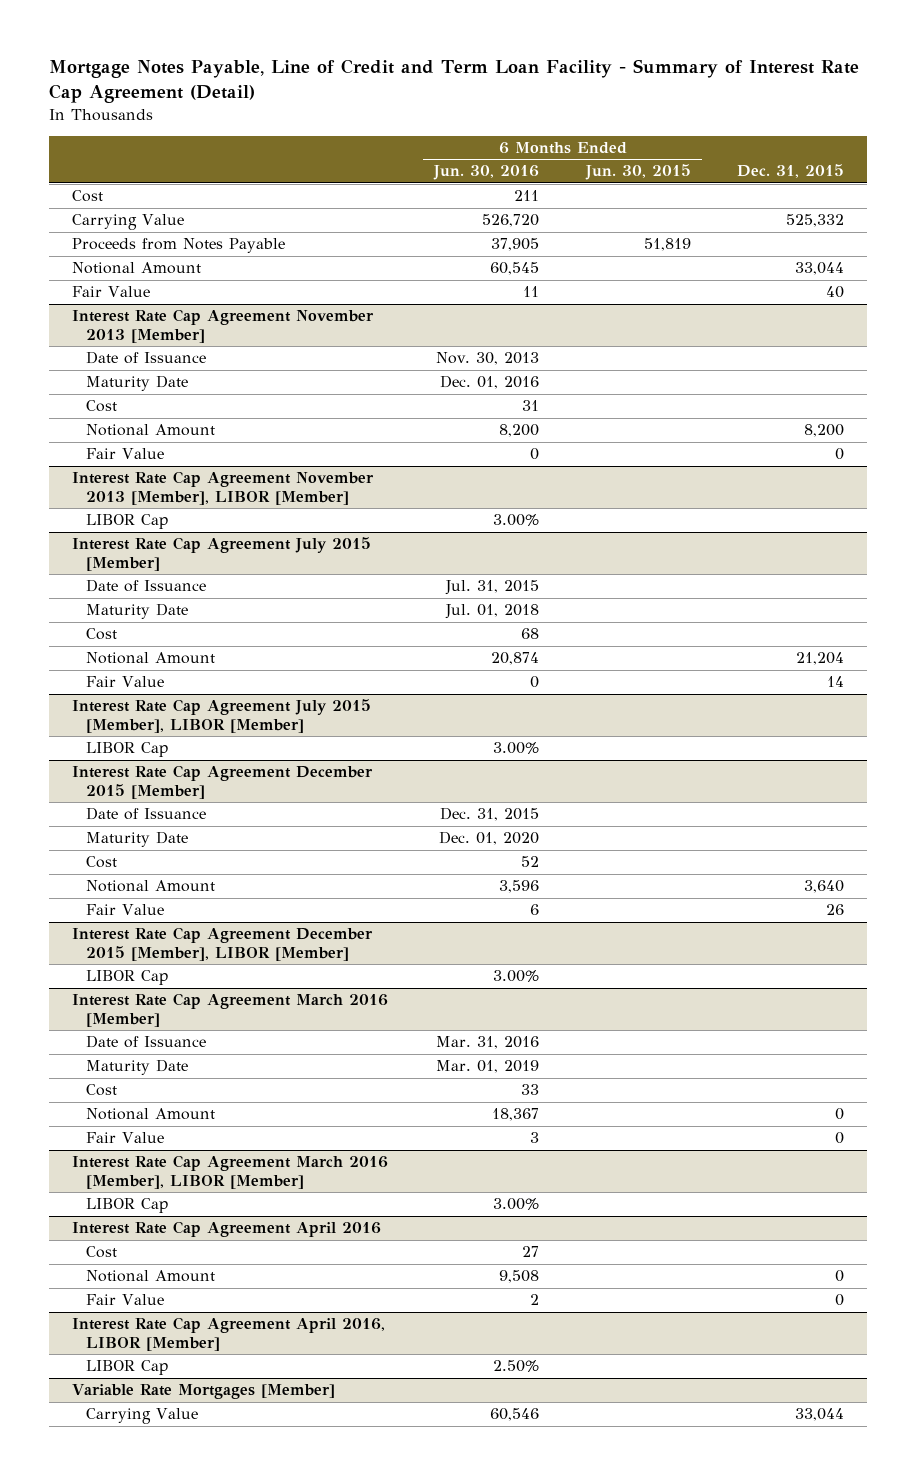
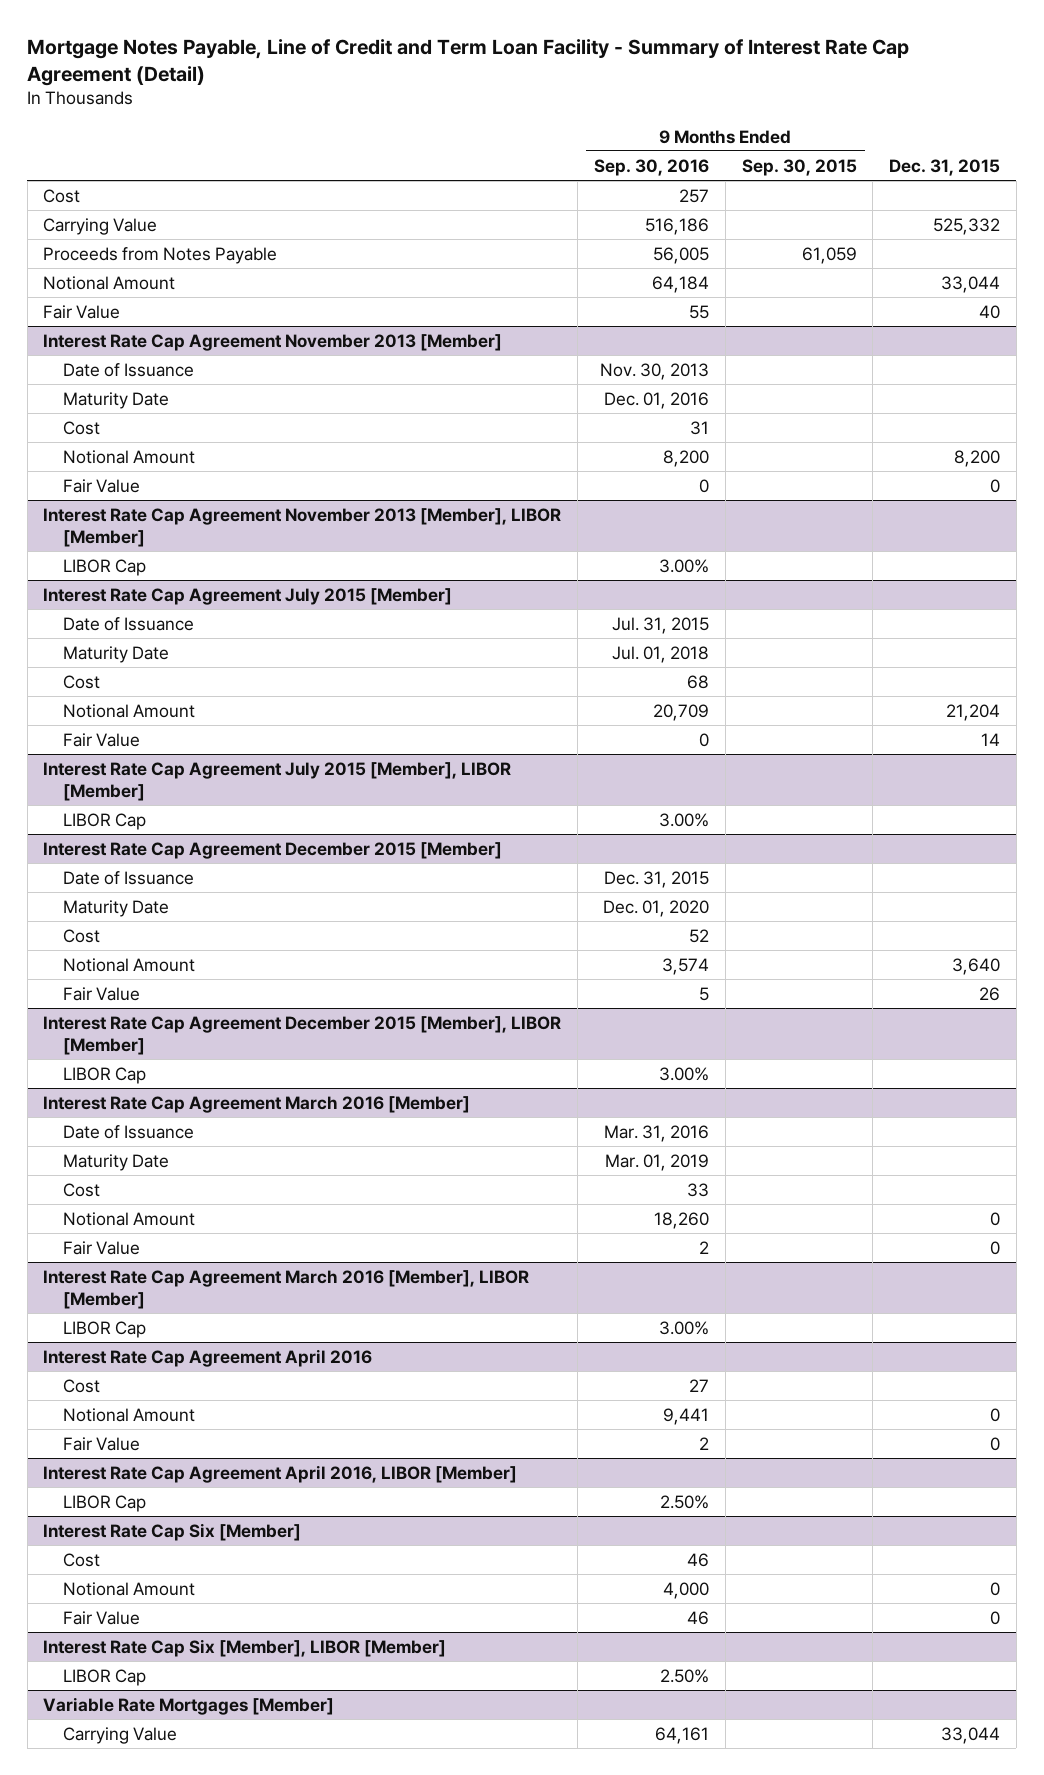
- | 6 Months Ended Jun. 30, 2016 | 6 Months Ended Jun. 30, 2015 | Dec. 31, 2015
+ | 9 Months Ended Sep. 30, 2016 | 9 Months Ended Sep. 30, 2015 | Dec. 31, 2015
+ Interest Rate Cap Six [Member]
+ Cost | 46 | |
+ Notional Amount | 4,000 | | 0
+ Fair Value | 46 | | 0
+ Interest Rate Cap Six [Member], LIBOR [Member]
+ LIBOR Cap | 2.50% | |

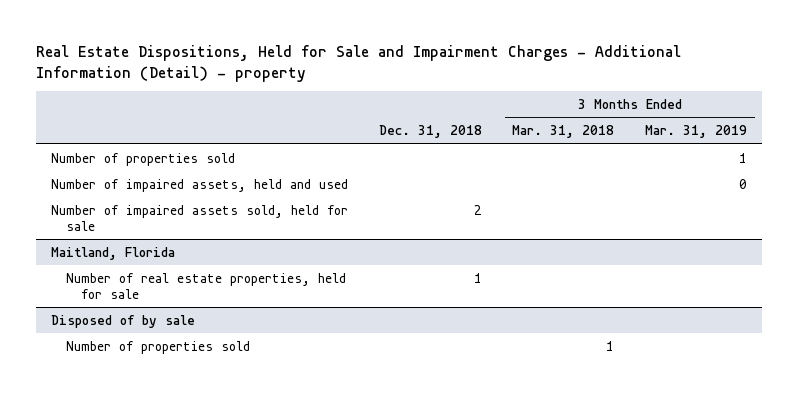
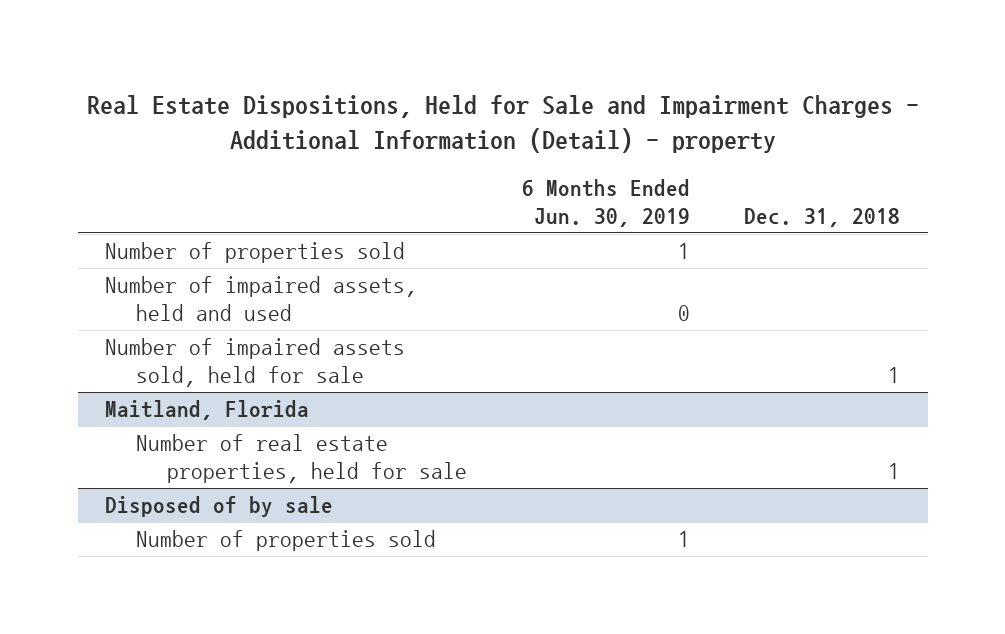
- | Dec. 31, 2018 | 3 Months Ended Mar. 31, 2018 | 3 Months Ended Mar. 31, 2019
+ | 6 Months Ended Jun. 30, 2019 | Dec. 31, 2018
- Number of impaired assets sold, held for sale | 2 | |
+ Number of impaired assets sold, held for sale | | 1

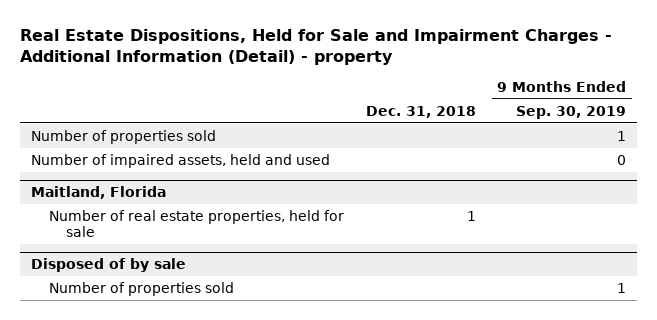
- | 6 Months Ended Jun. 30, 2019 | Dec. 31, 2018
+ | Dec. 31, 2018 | 9 Months Ended Sep. 30, 2019
- Number of impaired assets sold, held for sale | | 1

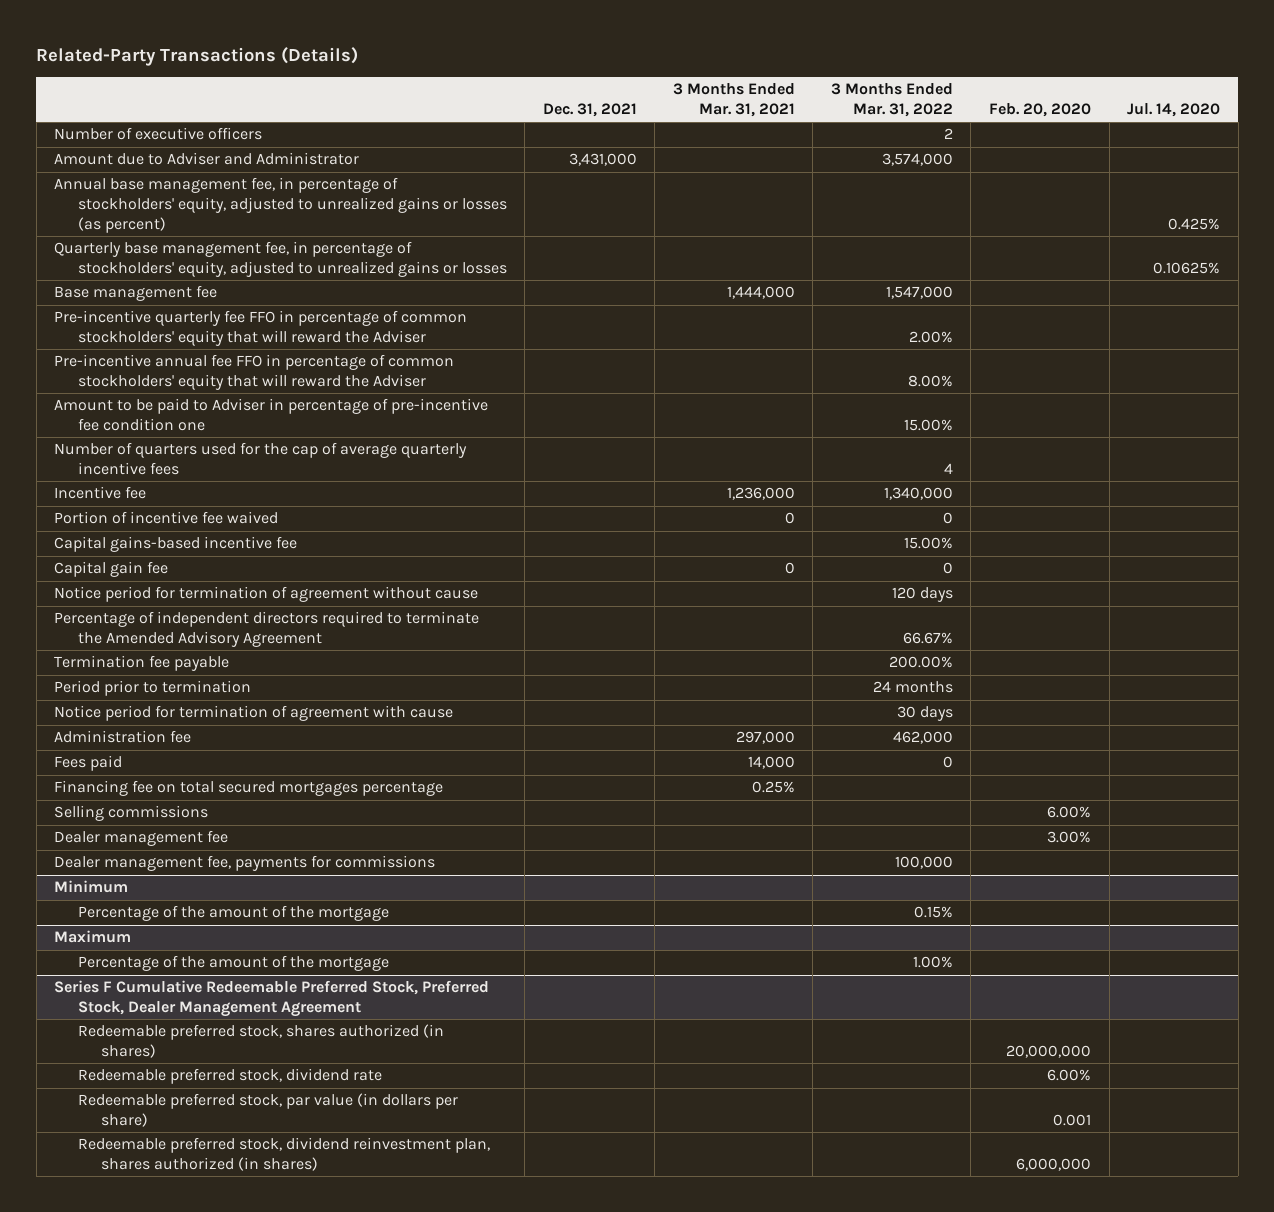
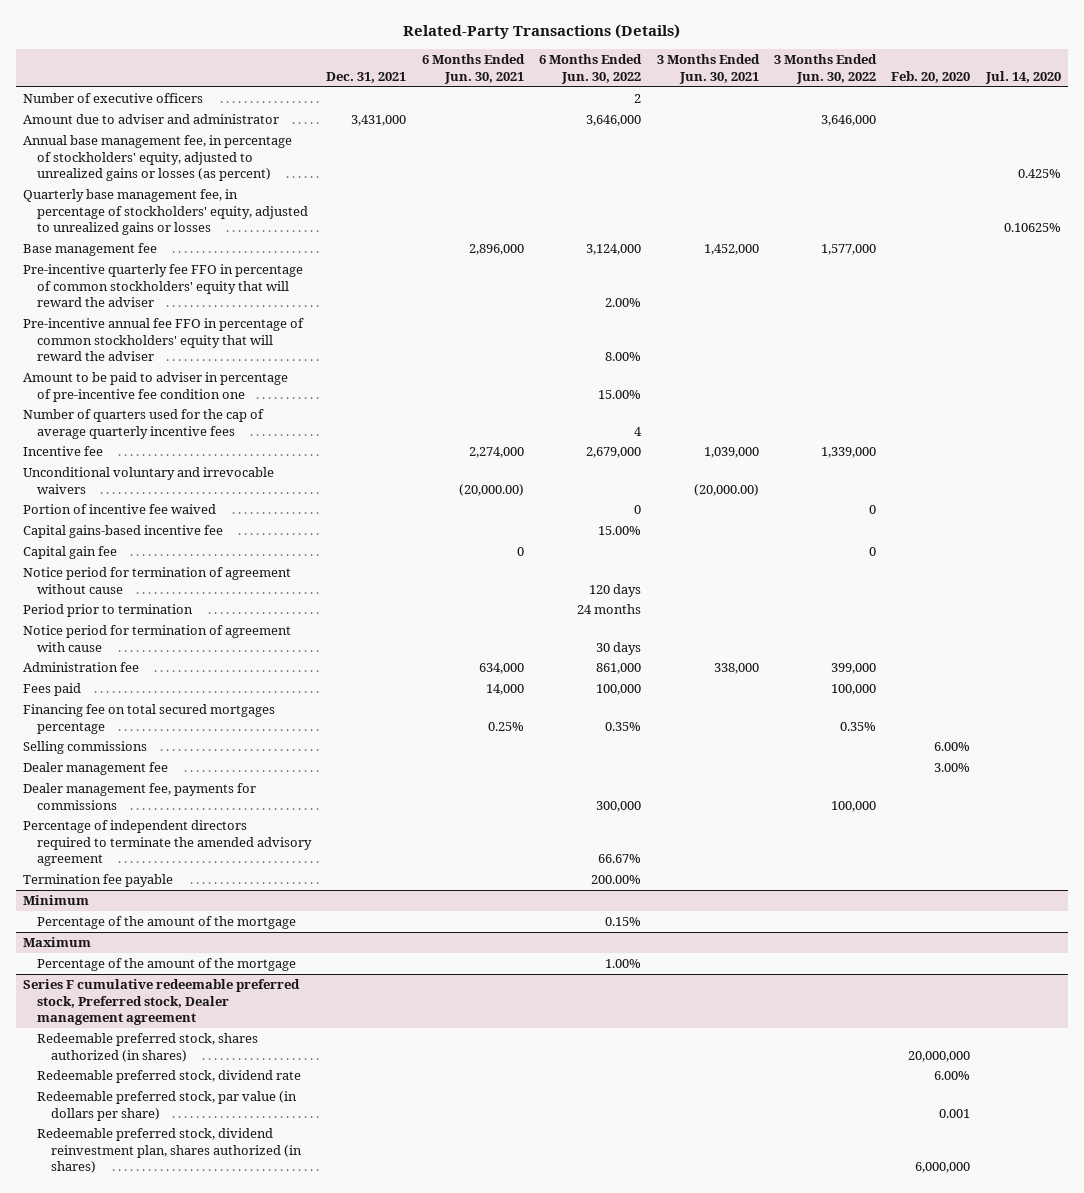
- | Dec. 31, 2021 | 3 Months Ended Mar. 31, 2021 | 3 Months Ended Mar. 31, 2022 | Feb. 20, 2020 | Jul. 14, 2020
+ | Dec. 31, 2021 | 6 Months Ended Jun. 30, 2021 | 6 Months Ended Jun. 30, 2022 | 3 Months Ended Jun. 30, 2021 | 3 Months Ended Jun. 30, 2022 | Feb. 20, 2020 | Jul. 14, 2020
- Amount due to Adviser and Administrator | 3,431,000 | | 3,574,000 | |
+ Amount due to adviser and administrator | 3,431,000 | | 3,646,000 | | 3,646,000 | |
- Pre-incentive quarterly fee FFO in percentage of common stockholders' equity that will reward the Adviser | | | 2.00% | |
- Pre-incentive annual fee FFO in percentage of common stockholders' equity that will reward the Adviser | | | 8.00% | |
- Amount to be paid to Adviser in percentage of pre-incentive fee condition one | | | 15.00% | |
+ Pre-incentive quarterly fee FFO in percentage of common stockholders' equity that will reward the adviser | | | 2.00% | | | |
+ Pre-incentive annual fee FFO in percentage of common stockholders' equity that will reward the adviser | | | 8.00% | | | |
+ Amount to be paid to adviser in percentage of pre-incentive fee condition one | | | 15.00% | | | |
+ Unconditional voluntary and irrevocable waivers | | (20,000.00) | | (20,000.00) | | |
- Percentage of independent directors required to terminate the Amended Advisory Agreement | | | 66.67% | |
+ Percentage of independent directors required to terminate the amended advisory agreement | | | 66.67% | | | |
moved down: Termination fee payable | | | 200.00% | | | |
- Series F Cumulative Redeemable Preferred Stock, Preferred Stock, Dealer Management Agreement
+ Series F cumulative redeemable preferred stock, Preferred stock, Dealer management agreement

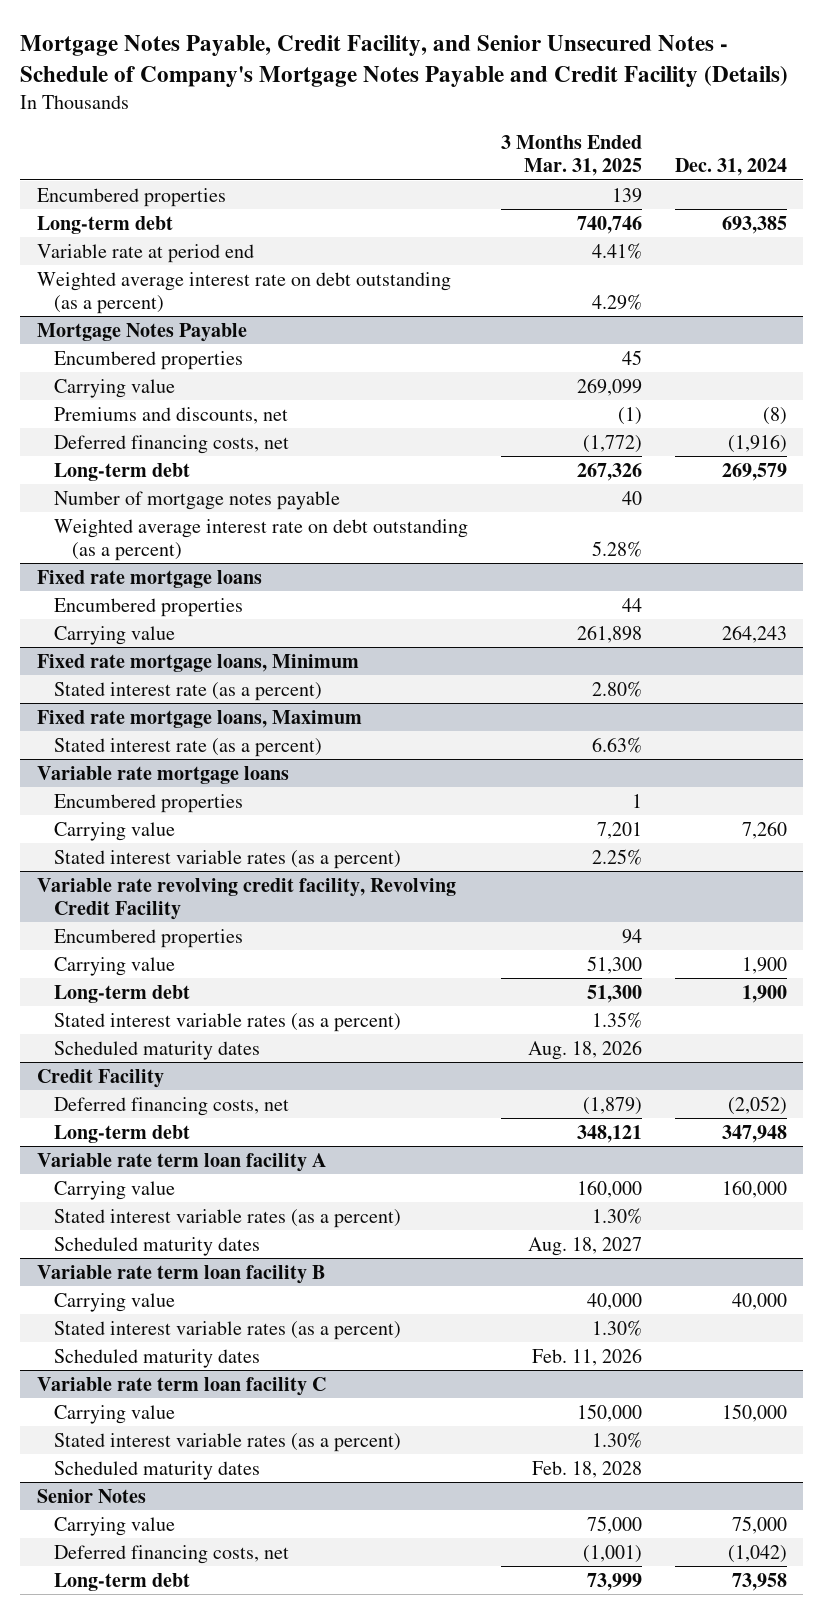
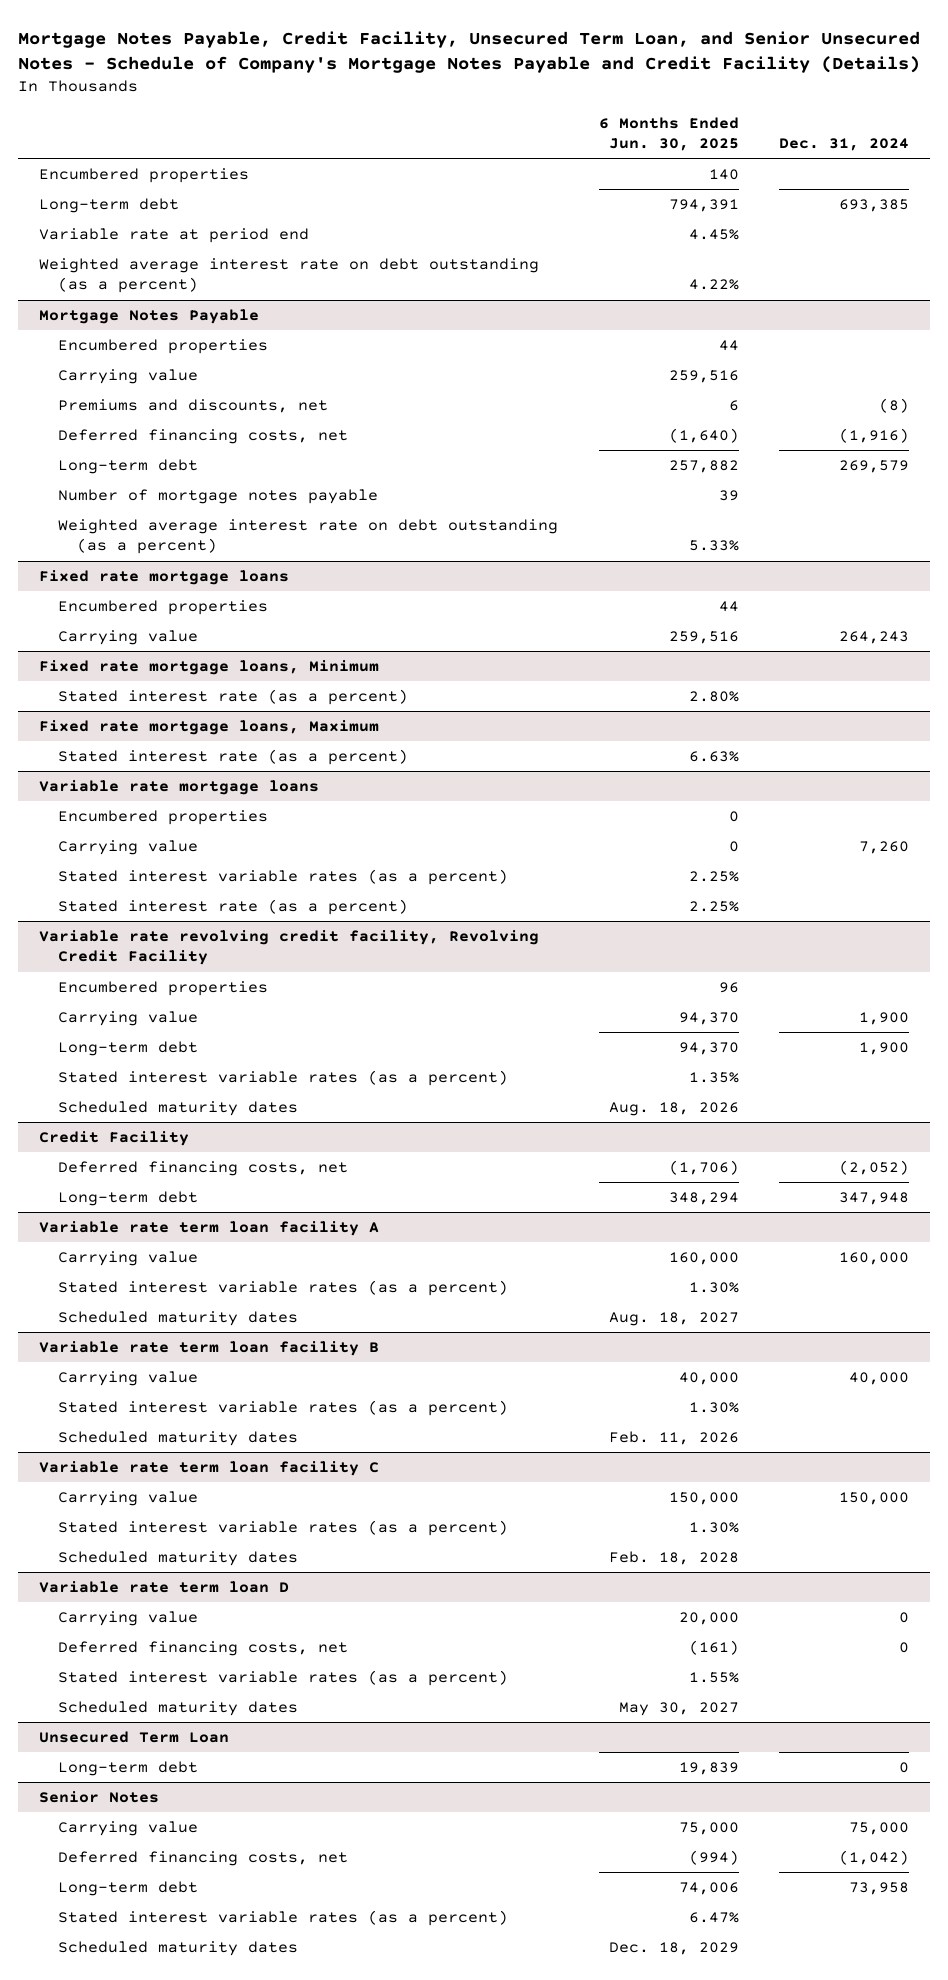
- Mortgage Notes Payable, Credit Facility, and Senior Unsecured Notes - Schedule of Company's Mortgage Notes Payable and Credit Facility (Details)
+ Mortgage Notes Payable, Credit Facility, Unsecured Term Loan, and Senior Unsecured Notes - Schedule of Company's Mortgage Notes Payable and Credit Facility (Details)
- | 3 Months Ended Mar. 31, 2025 | Dec. 31, 2024
+ | 6 Months Ended Jun. 30, 2025 | Dec. 31, 2024
@ Variable rate mortgage loans
+ Stated interest rate (as a percent) | 2.25% |
+ Variable rate term loan D
+ Carrying value | 20,000 | 0
+ Deferred financing costs, net | (161) | 0
+ Stated interest variable rates (as a percent) | 1.55% |
+ Scheduled maturity dates | May 30, 2027 |
+ Unsecured Term Loan
+ Long-term debt | 19,839 | 0
@ Senior Notes
+ Stated interest variable rates (as a percent) | 6.47% |
+ Scheduled maturity dates | Dec. 18, 2029 |

